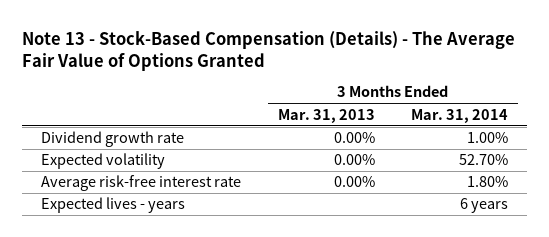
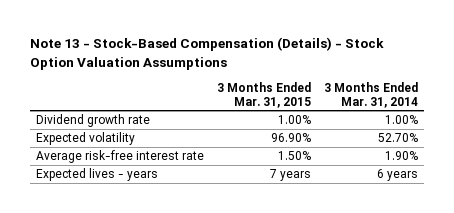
- Note 13 - Stock-Based Compensation (Details) - The Average Fair Value of Options Granted
+ Note 13 - Stock-Based Compensation (Details) - Stock Option Valuation Assumptions
- | 3 Months Ended Mar. 31, 2013 | 3 Months Ended Mar. 31, 2014
+ | 3 Months Ended Mar. 31, 2015 | 3 Months Ended Mar. 31, 2014
- Average risk-free interest rate | 0.00% | 1.80%
+ Average risk-free interest rate | 1.50% | 1.90%

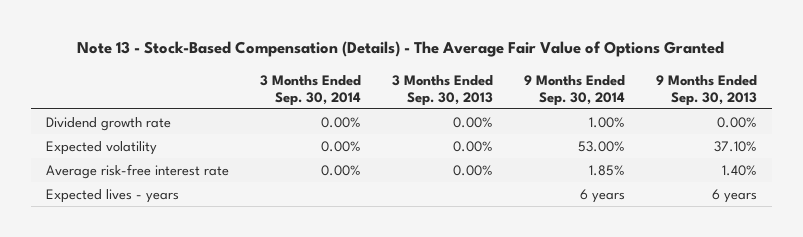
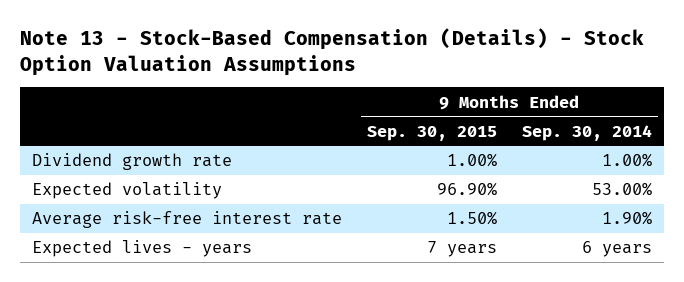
- Note 13 - Stock-Based Compensation (Details) - The Average Fair Value of Options Granted
+ Note 13 - Stock-Based Compensation (Details) - Stock Option Valuation Assumptions
- | 3 Months Ended Sep. 30, 2014 | 3 Months Ended Sep. 30, 2013 | 9 Months Ended Sep. 30, 2014 | 9 Months Ended Sep. 30, 2013
+ | 9 Months Ended Sep. 30, 2015 | 9 Months Ended Sep. 30, 2014
- Average risk-free interest rate | 0.00% | 0.00% | 1.85% | 1.40%
+ Average risk-free interest rate | 1.50% | 1.90%

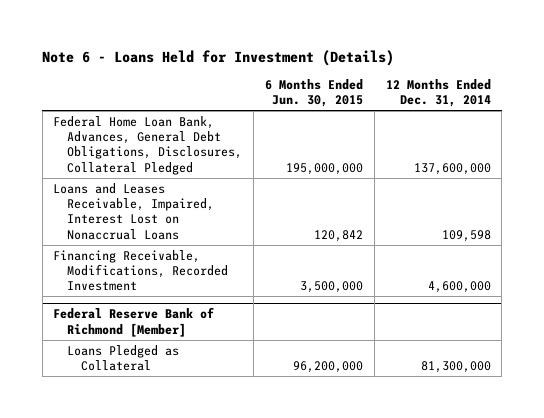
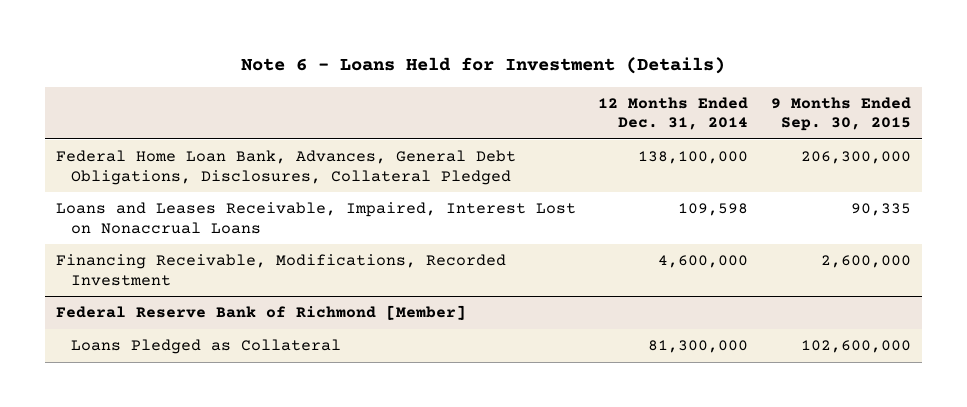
- | 6 Months Ended Jun. 30, 2015 | 12 Months Ended Dec. 31, 2014
+ | 12 Months Ended Dec. 31, 2014 | 9 Months Ended Sep. 30, 2015
- Federal Home Loan Bank, Advances, General Debt Obligations, Disclosures, Collateral Pledged | 195,000,000 | 137,600,000
+ Federal Home Loan Bank, Advances, General Debt Obligations, Disclosures, Collateral Pledged | 138,100,000 | 206,300,000

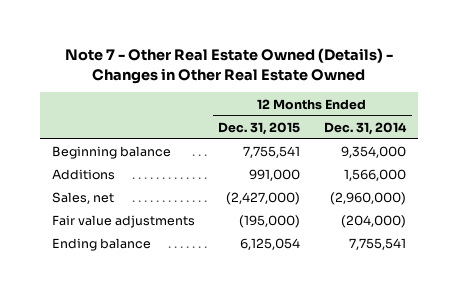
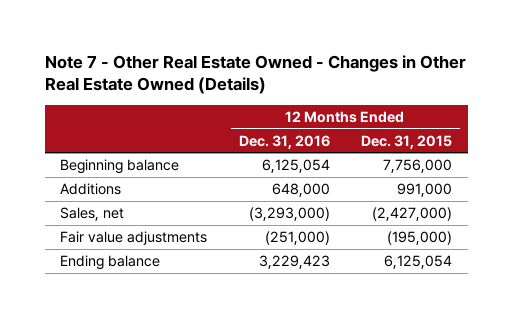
- Note 7 - Other Real Estate Owned (Details) - Changes in Other Real Estate Owned
+ Note 7 - Other Real Estate Owned - Changes in Other Real Estate Owned (Details)
- | 12 Months Ended Dec. 31, 2015 | 12 Months Ended Dec. 31, 2014
+ | 12 Months Ended Dec. 31, 2016 | 12 Months Ended Dec. 31, 2015
- Beginning balance | 7,755,541 | 9,354,000
+ Beginning balance | 6,125,054 | 7,756,000

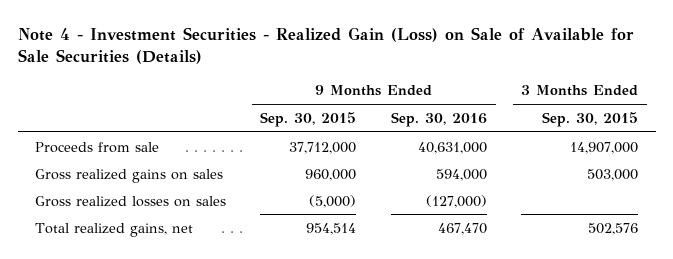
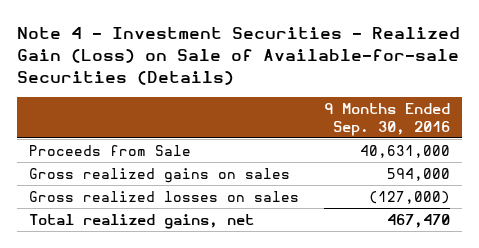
- Note 4 - Investment Securities - Realized Gain (Loss) on Sale of Available for Sale Securities (Details)
+ Note 4 - Investment Securities - Realized Gain (Loss) on Sale of Available-for-sale Securities (Details)
- | 9 Months Ended Sep. 30, 2015 | 9 Months Ended Sep. 30, 2016 | 3 Months Ended Sep. 30, 2015
+ | 9 Months Ended Sep. 30, 2016
- Proceeds from sale | 37,712,000 | 40,631,000 | 14,907,000
+ Proceeds from Sale | 40,631,000

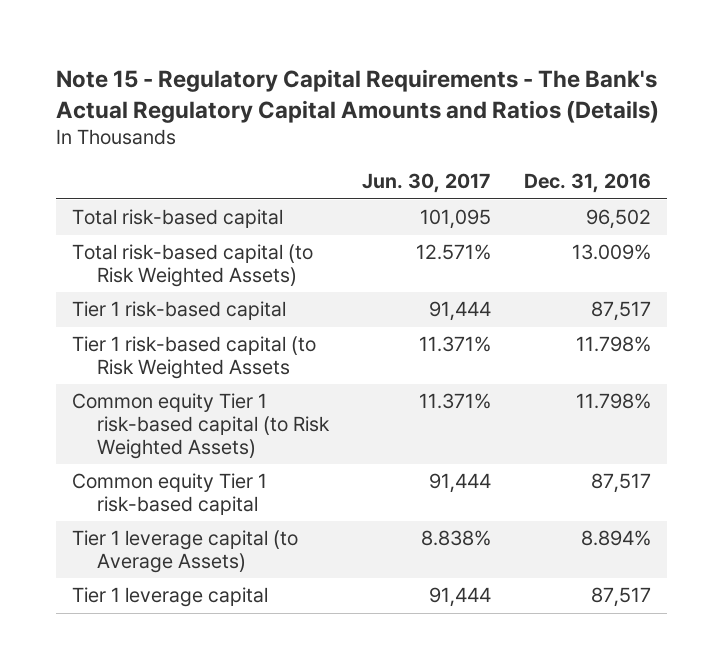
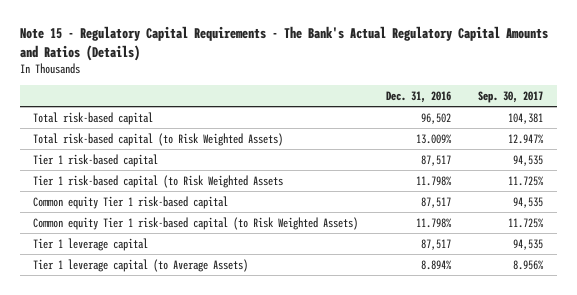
- | Jun. 30, 2017 | Dec. 31, 2016
+ | Dec. 31, 2016 | Sep. 30, 2017
moved down: Common equity Tier 1 risk-based capital (to Risk Weighted Assets) | 11.798% | 11.725%
moved down: Tier 1 leverage capital (to Average Assets) | 8.894% | 8.956%

